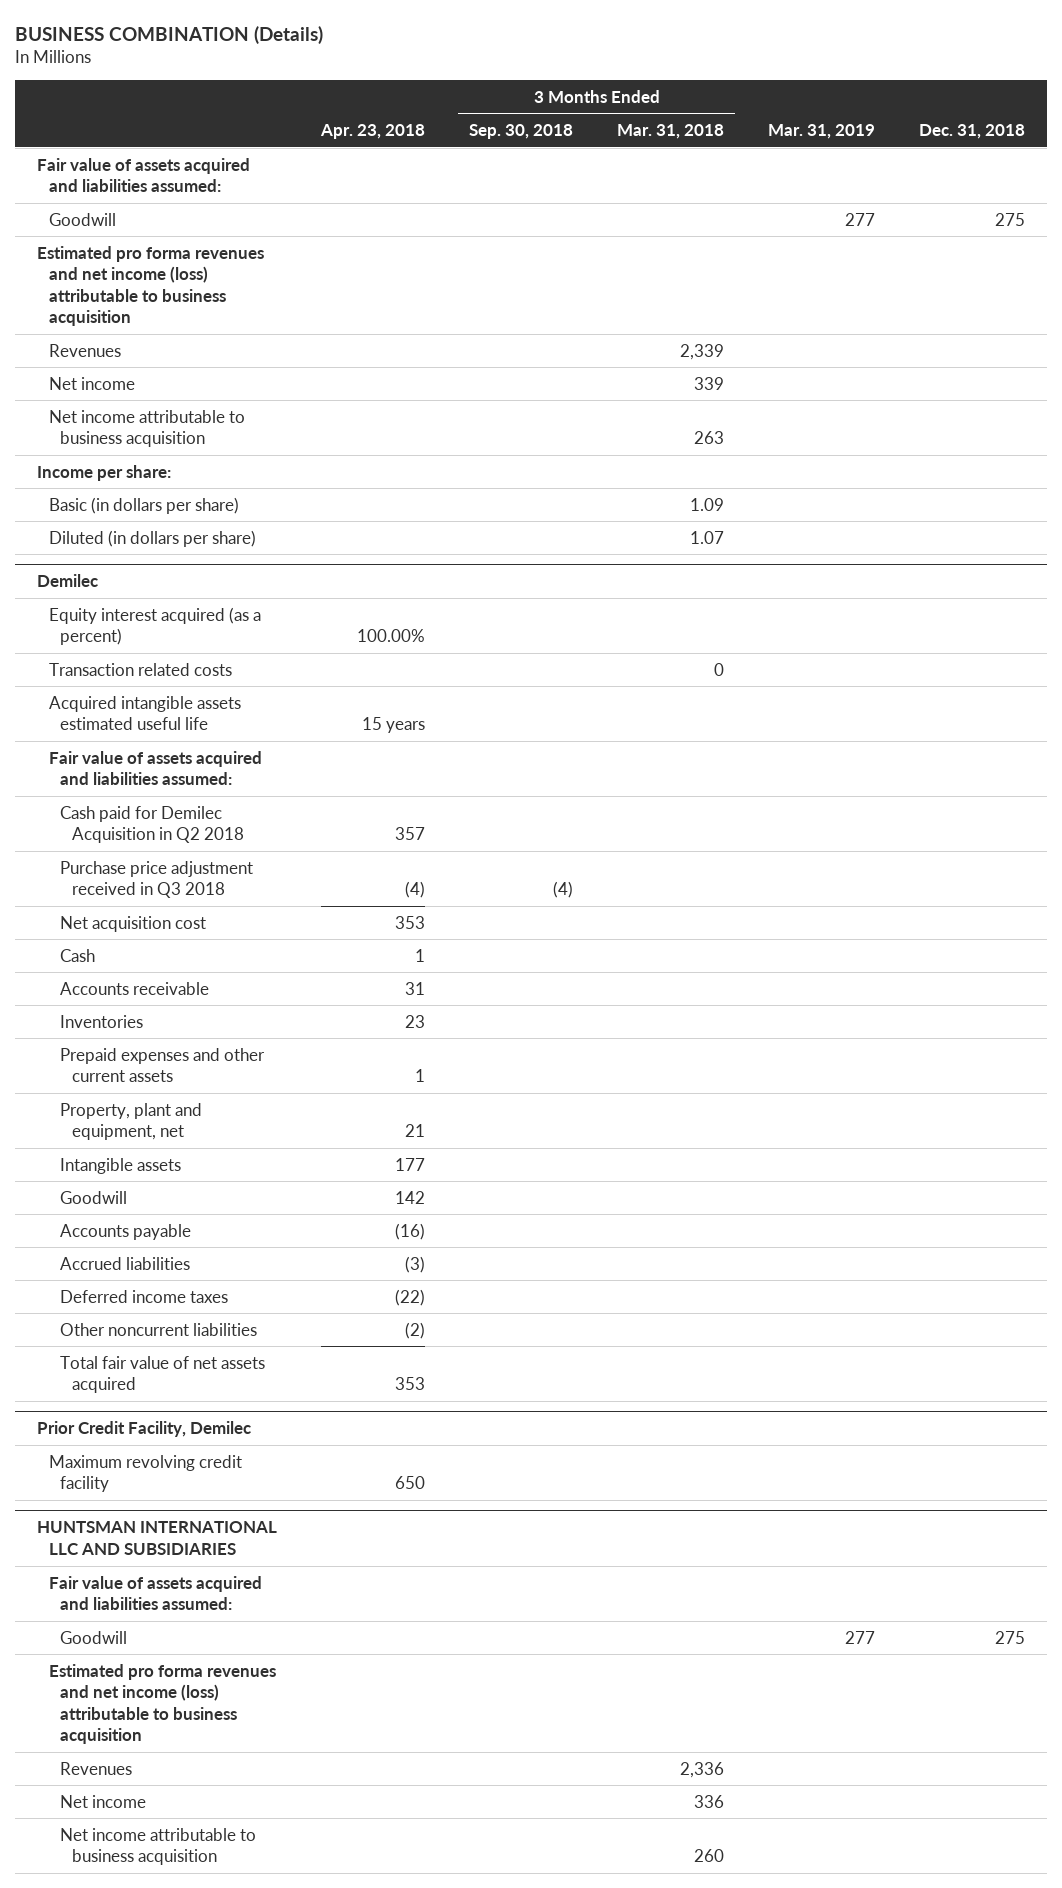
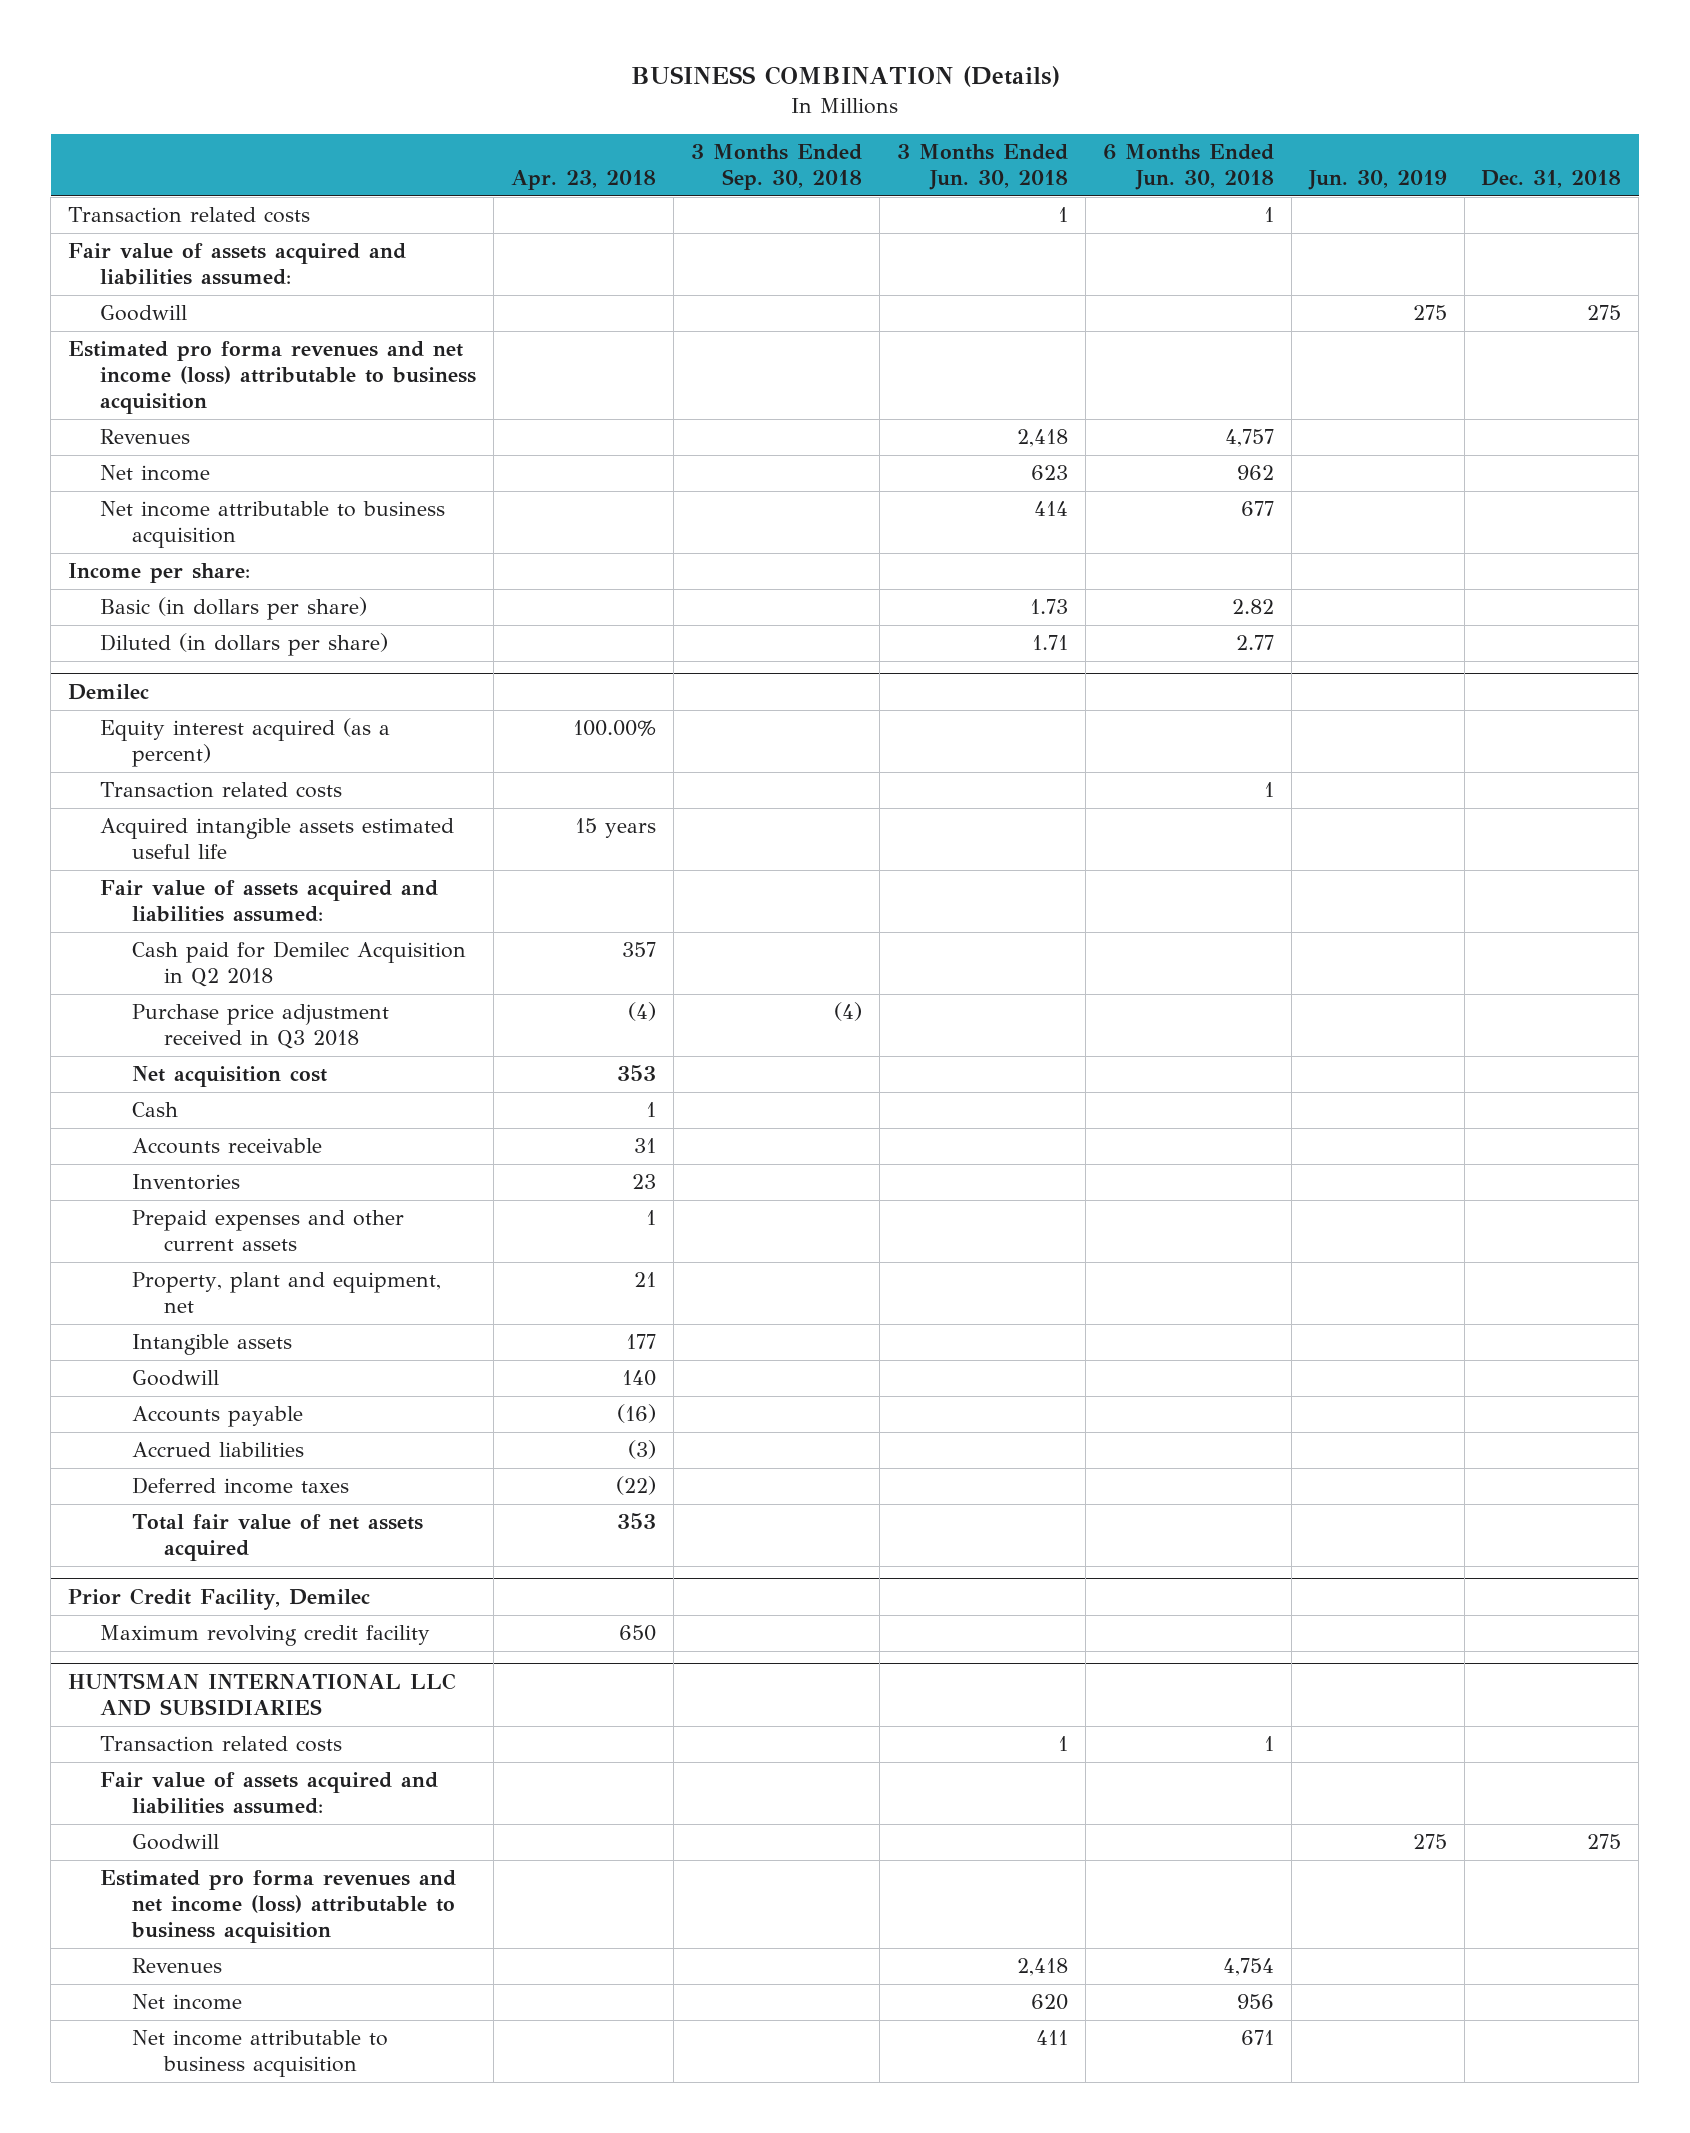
- | Apr. 23, 2018 | 3 Months Ended Sep. 30, 2018 | 3 Months Ended Mar. 31, 2018 | Mar. 31, 2019 | Dec. 31, 2018
+ | Apr. 23, 2018 | 3 Months Ended Sep. 30, 2018 | 3 Months Ended Jun. 30, 2018 | 6 Months Ended Jun. 30, 2018 | Jun. 30, 2019 | Dec. 31, 2018
+ Transaction related costs | | | 1 | 1 | |
@ Demilec
- Goodwill | 142 | | | |
+ Goodwill | 140 | | | | |
- Other noncurrent liabilities | (2) | | | |
@ HUNTSMAN INTERNATIONAL LLC AND SUBSIDIARIES
+ Transaction related costs | | | 1 | 1 | |

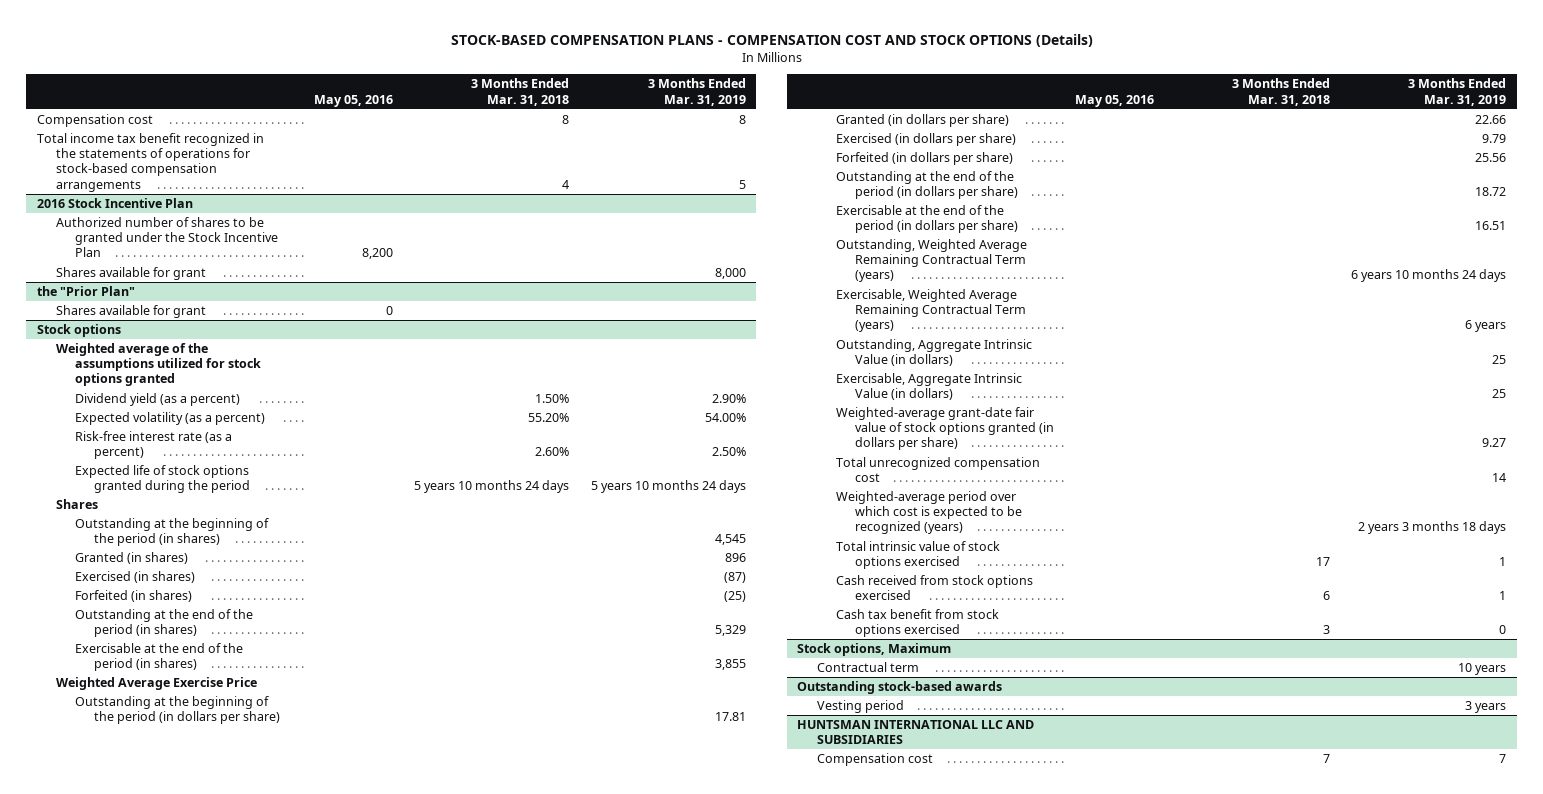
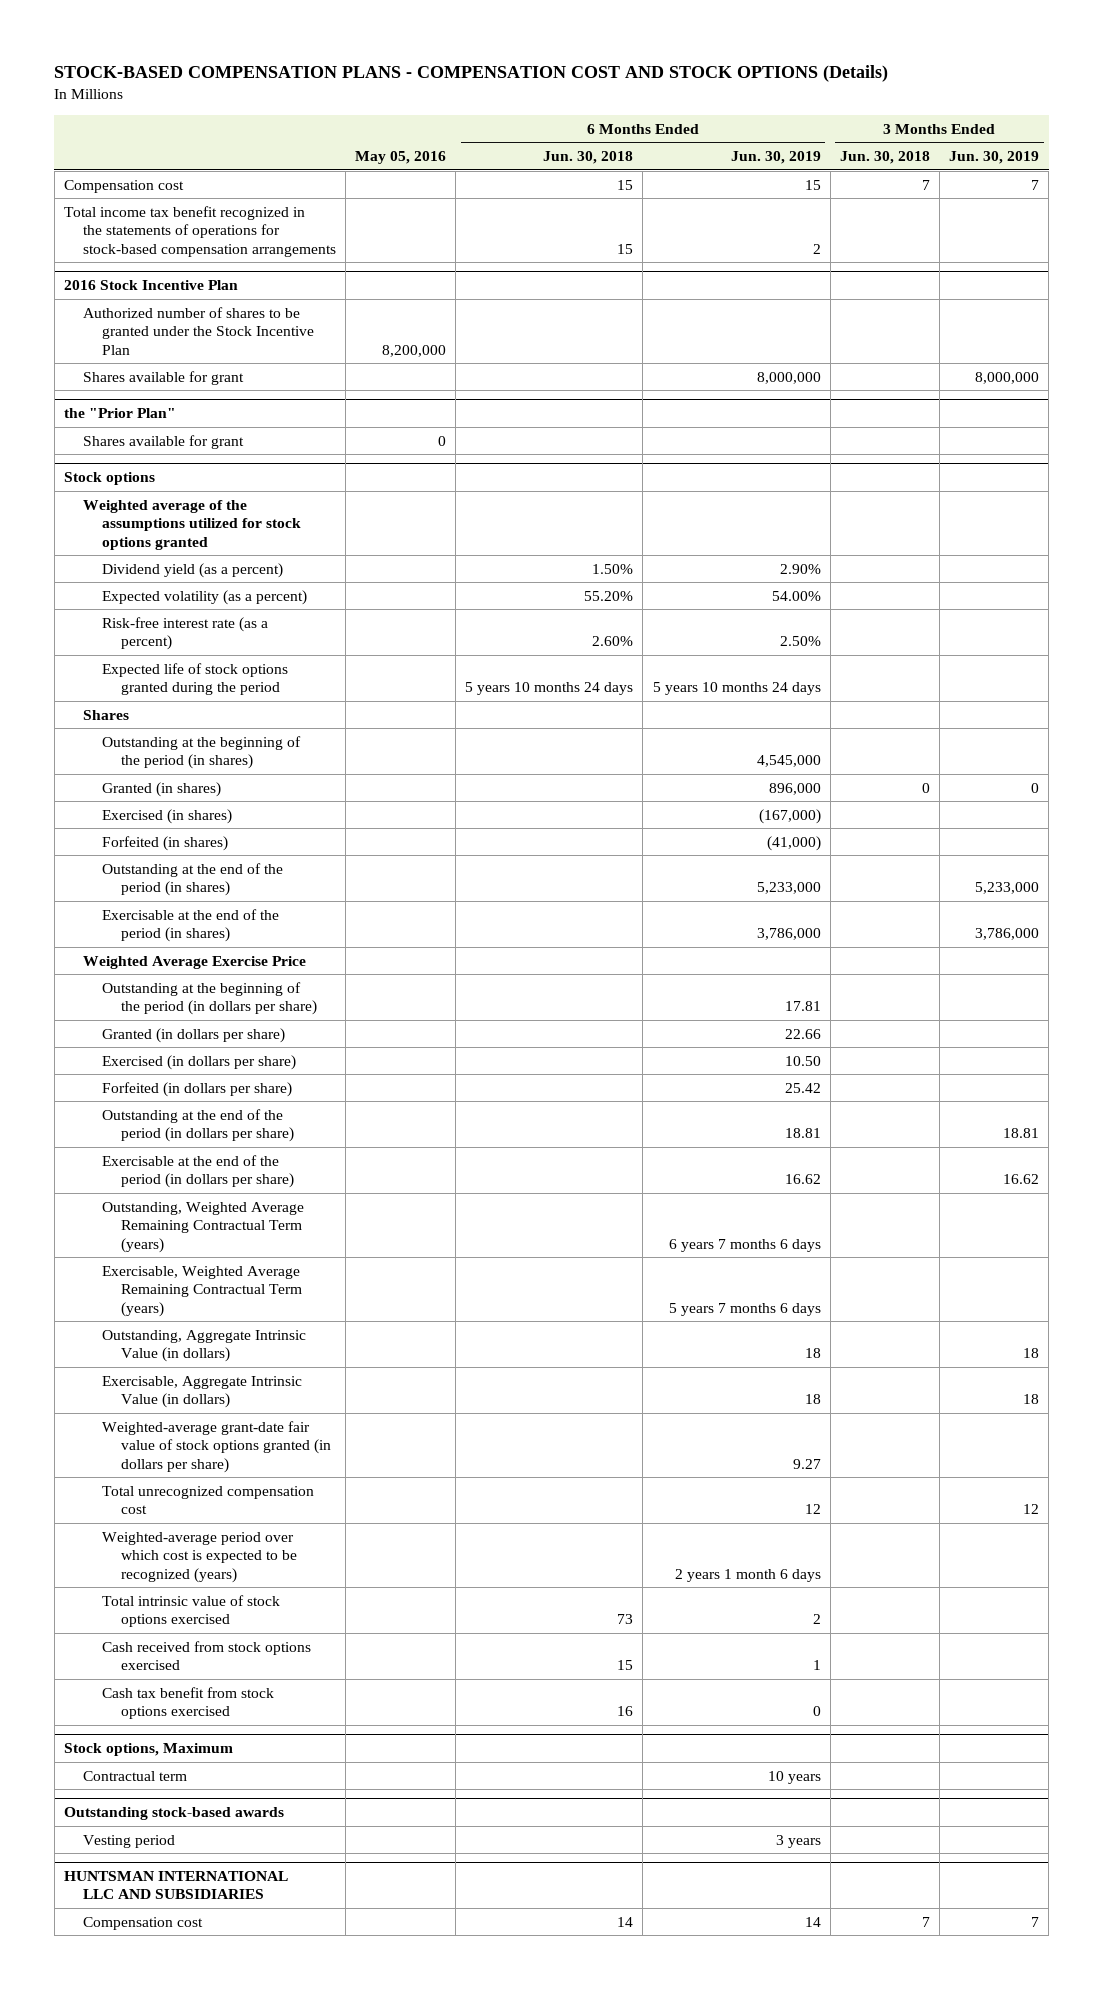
- | May 05, 2016 | 3 Months Ended Mar. 31, 2018 | 3 Months Ended Mar. 31, 2019
+ | May 05, 2016 | 6 Months Ended Jun. 30, 2018 | 6 Months Ended Jun. 30, 2019 | 3 Months Ended Jun. 30, 2018 | 3 Months Ended Jun. 30, 2019
@ 2016 Stock Incentive Plan
- Authorized number of shares to be granted under the Stock Incentive Plan | 8,200 | |
+ Authorized number of shares to be granted under the Stock Incentive Plan | 8,200,000 | | | |

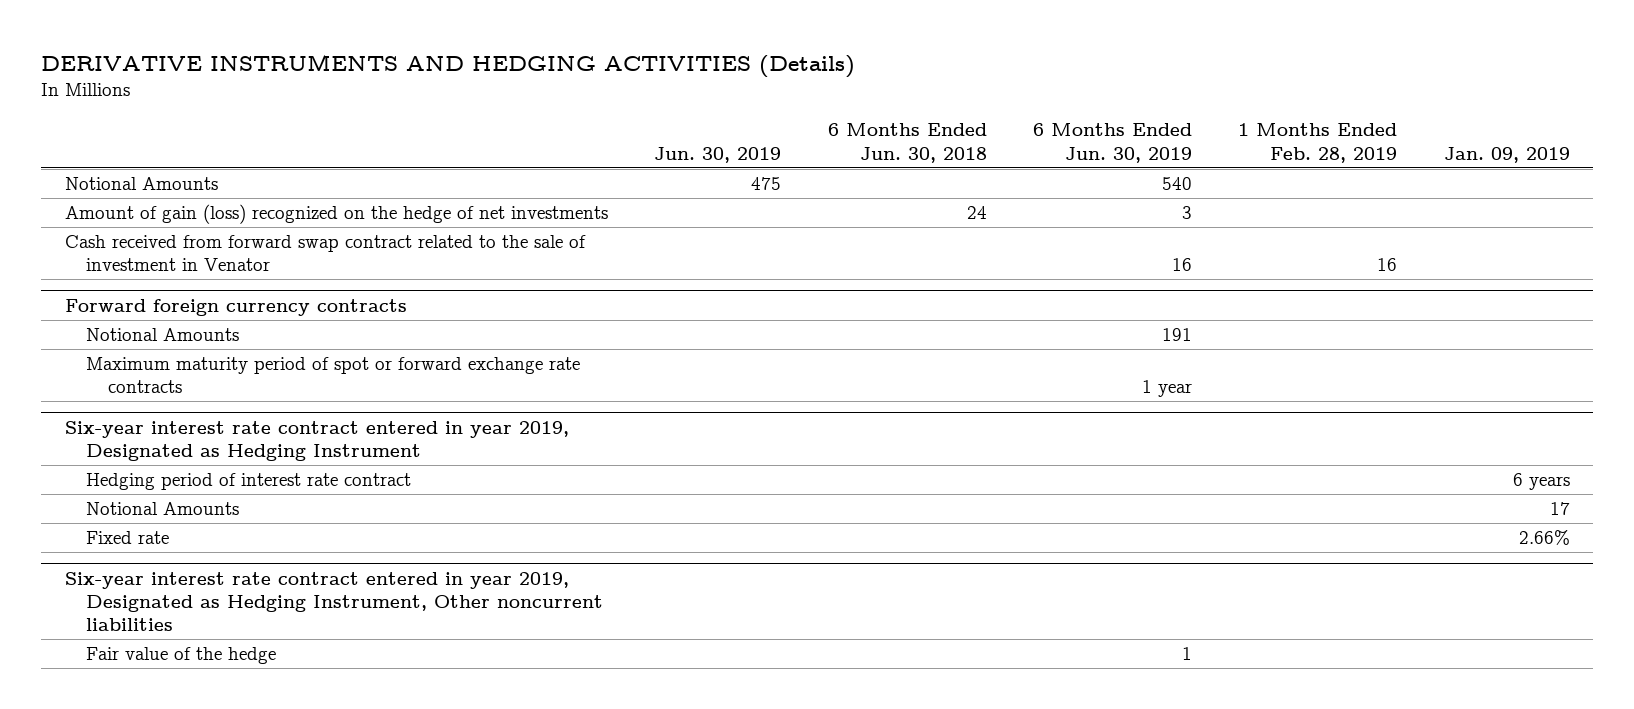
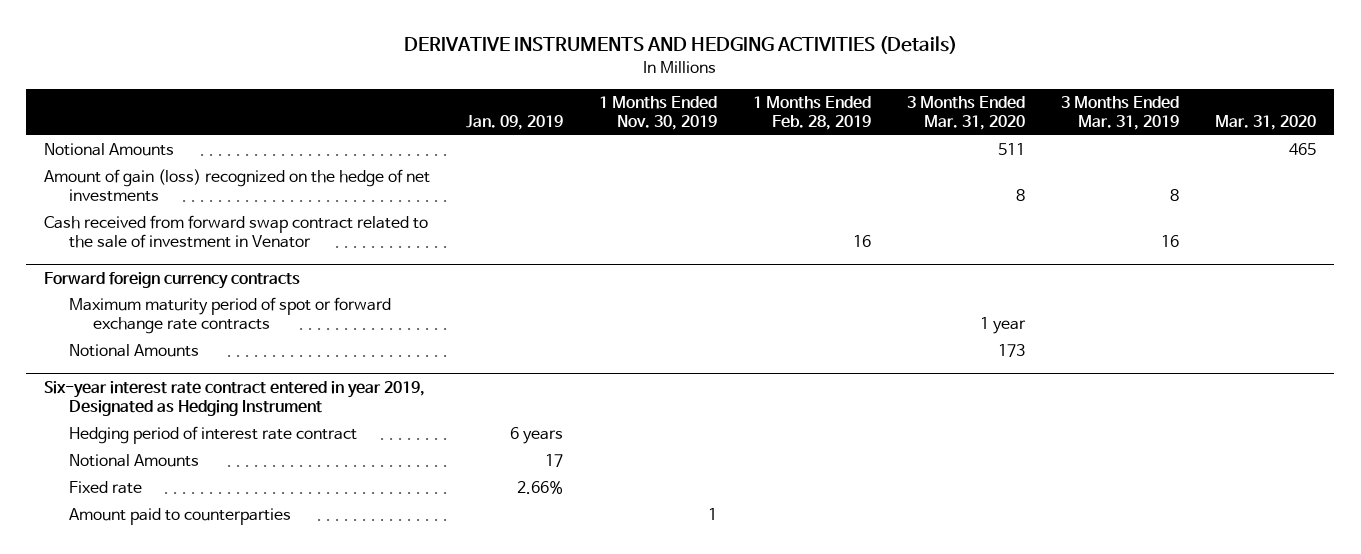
- | Jun. 30, 2019 | 6 Months Ended Jun. 30, 2018 | 6 Months Ended Jun. 30, 2019 | 1 Months Ended Feb. 28, 2019 | Jan. 09, 2019
+ | Jan. 09, 2019 | 1 Months Ended Nov. 30, 2019 | 1 Months Ended Feb. 28, 2019 | 3 Months Ended Mar. 31, 2020 | 3 Months Ended Mar. 31, 2019 | Mar. 31, 2020
@ Forward foreign currency contracts
moved down: Notional Amounts | | | | 173 | |
- Six-year interest rate contract entered in year 2019, Designated as Hedging Instrument, Other noncurrent liabilities
- Fair value of the hedge | | | 1 | |
@ Six-year interest rate contract entered in year 2019, Designated as Hedging Instrument
+ Amount paid to counterparties | | 1 | | | |

